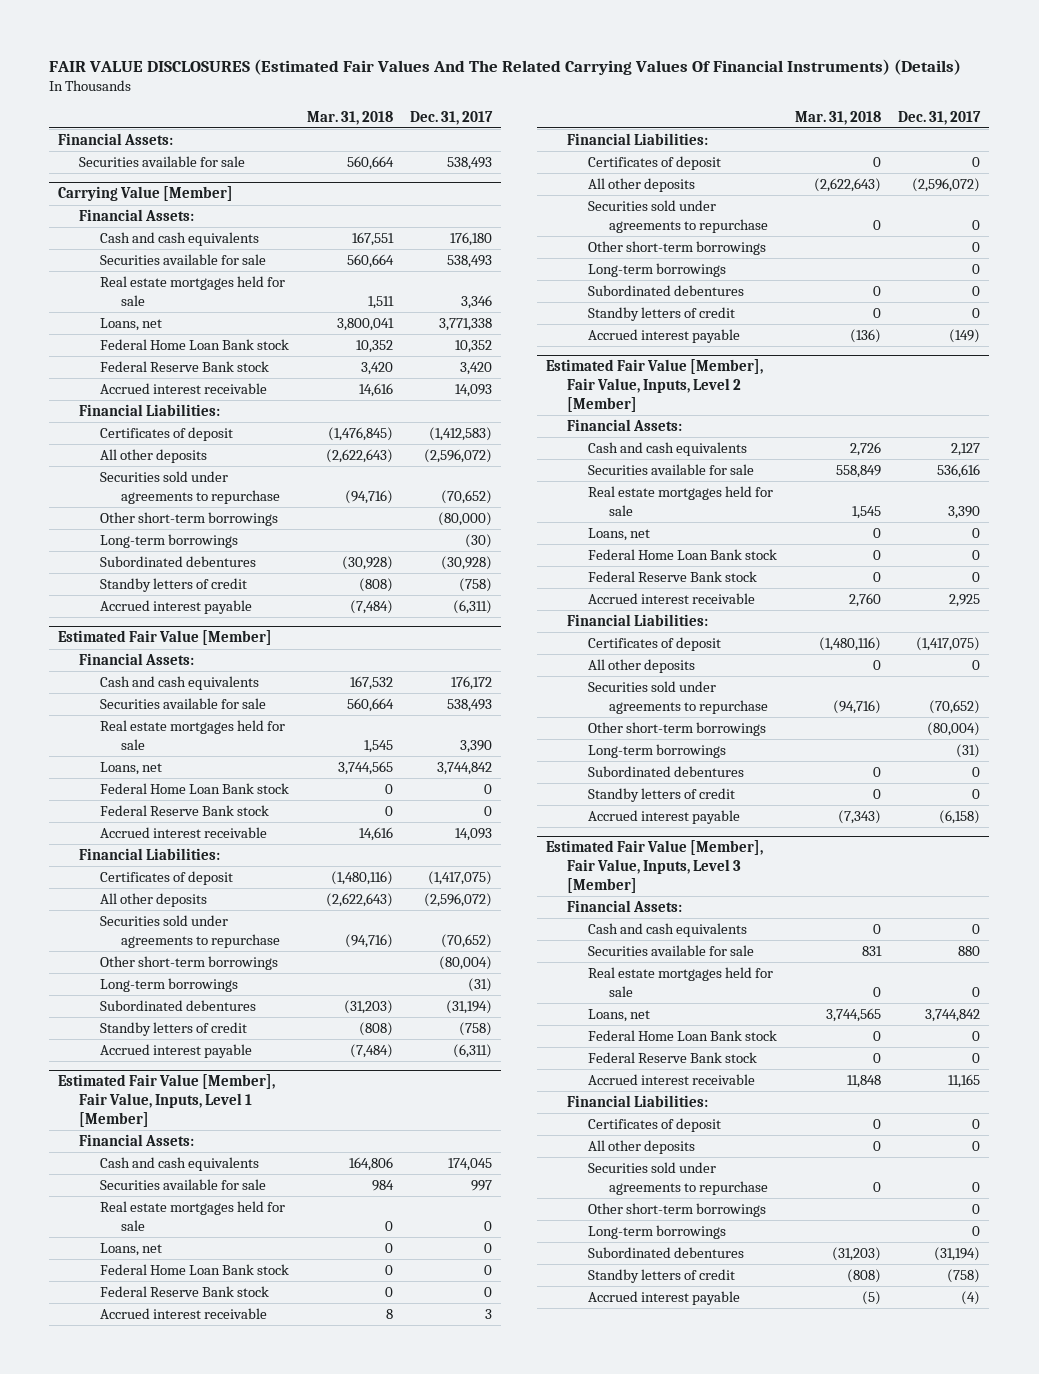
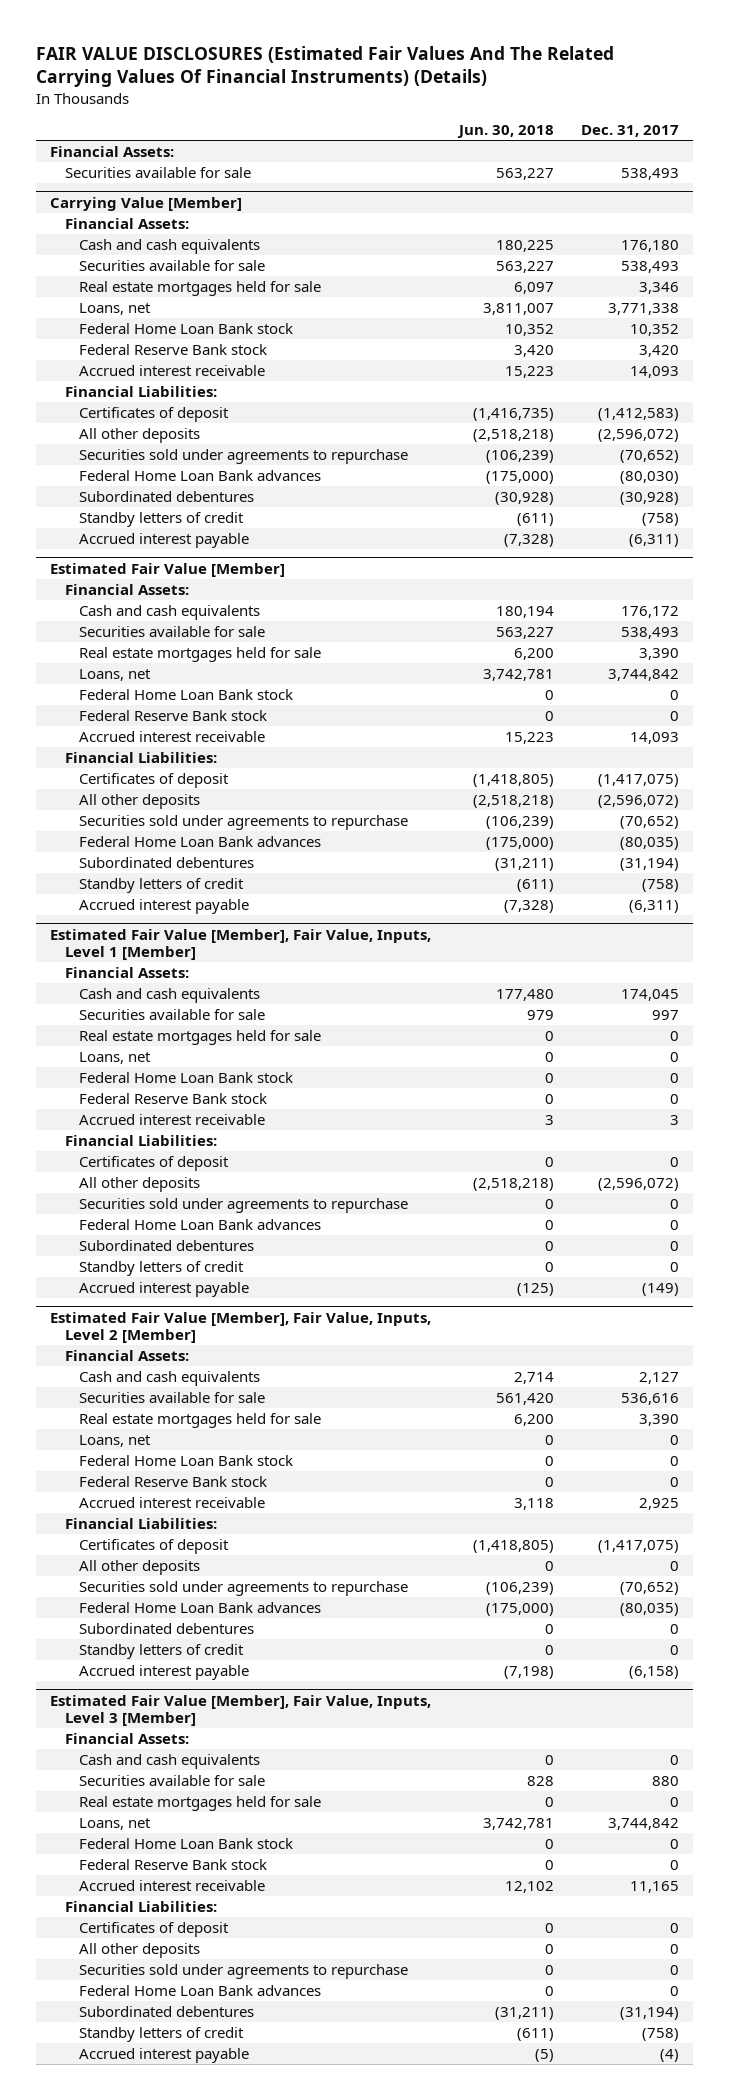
- | Mar. 31, 2018 | Dec. 31, 2017
+ | Jun. 30, 2018 | Dec. 31, 2017
@ Carrying Value [Member]
- Other short-term borrowings | | (80,000)
- Long-term borrowings | | (30)
+ Federal Home Loan Bank advances | (175,000) | (80,030)
@ Estimated Fair Value [Member]
- Other short-term borrowings | | (80,004)
- Long-term borrowings | | (31)
+ Federal Home Loan Bank advances | (175,000) | (80,035)
@ Estimated Fair Value [Member], Fair Value, Inputs, Level 1 [Member]
- Other short-term borrowings | | 0
- Long-term borrowings | | 0
+ Federal Home Loan Bank advances | 0 | 0
@ Estimated Fair Value [Member], Fair Value, Inputs, Level 2 [Member]
- Other short-term borrowings | | (80,004)
- Long-term borrowings | | (31)
+ Federal Home Loan Bank advances | (175,000) | (80,035)
@ Estimated Fair Value [Member], Fair Value, Inputs, Level 3 [Member]
- Other short-term borrowings | | 0
- Long-term borrowings | | 0
+ Federal Home Loan Bank advances | 0 | 0

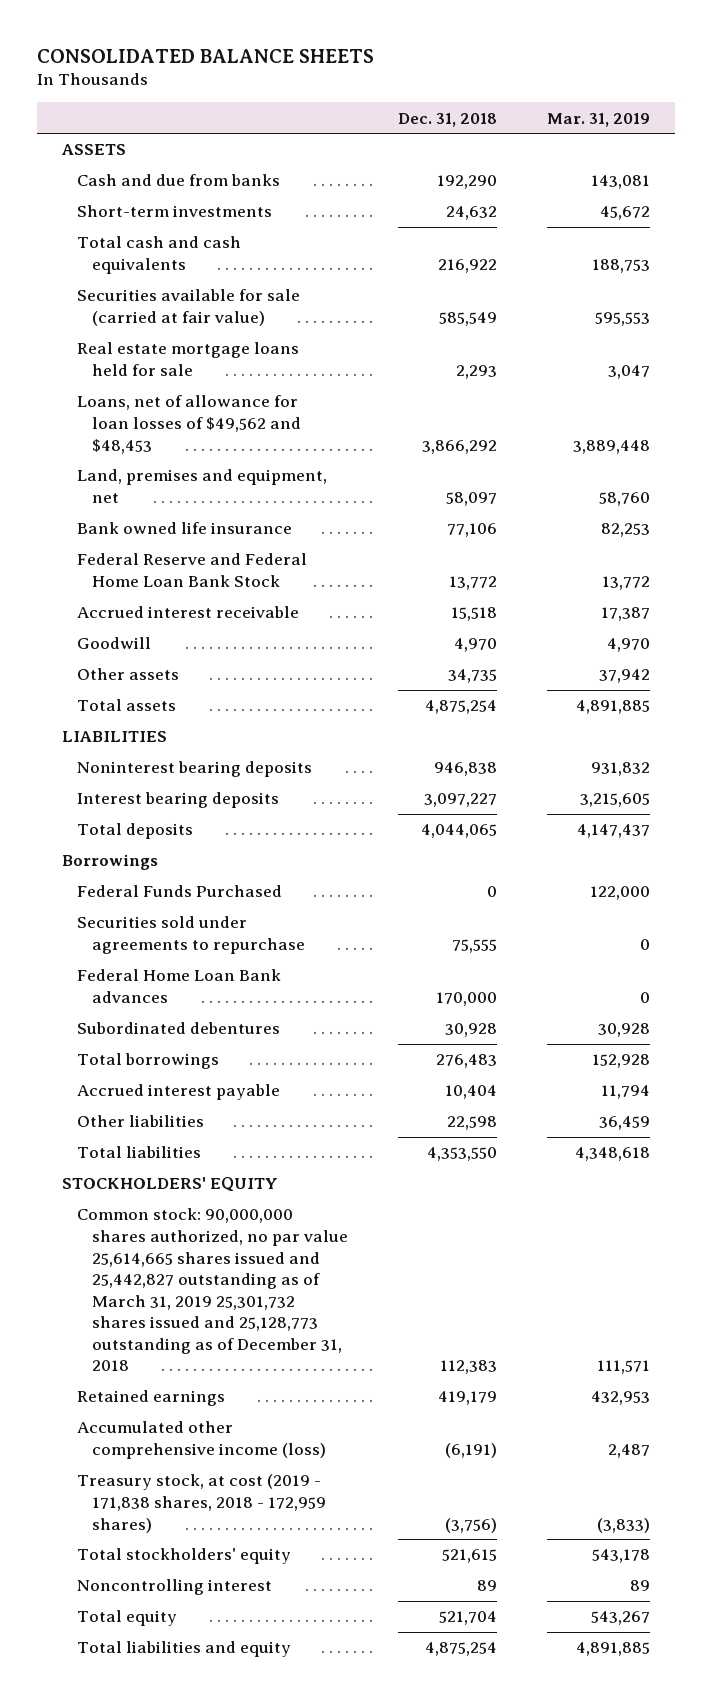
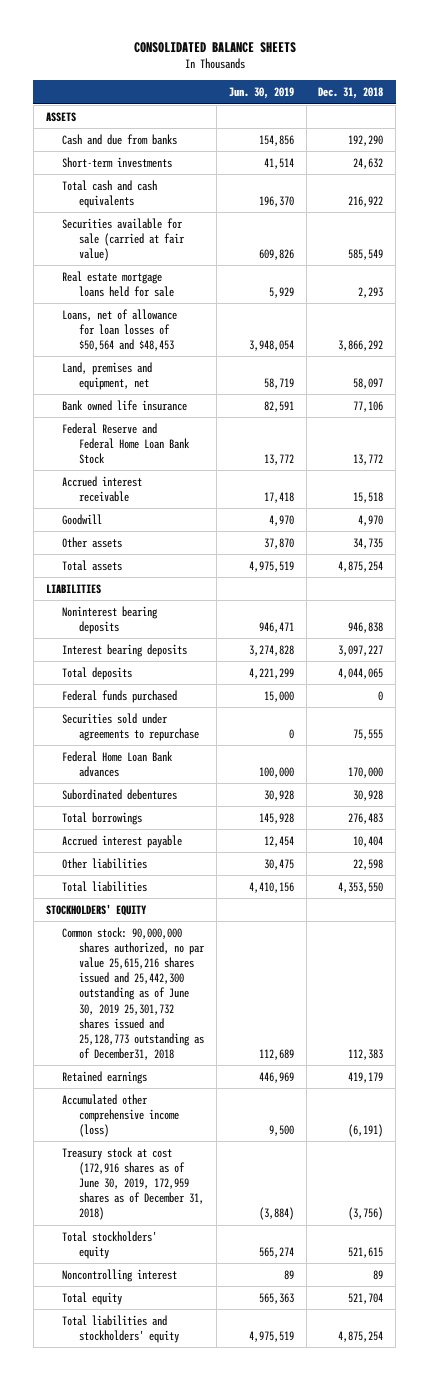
- | Dec. 31, 2018 | Mar. 31, 2019
+ | Jun. 30, 2019 | Dec. 31, 2018
- Loans, net of allowance for loan losses of $49,562 and $48,453 | 3,866,292 | 3,889,448
+ Loans, net of allowance for loan losses of $50,564 and $48,453 | 3,948,054 | 3,866,292
- Borrowings
- Federal Funds Purchased | 0 | 122,000
+ Federal funds purchased | 15,000 | 0
- Common stock: 90,000,000 shares authorized, no par value 25,614,665 shares issued and 25,442,827 outstanding as of March 31, 2019 25,301,732 shares issued and 25,128,773 outstanding as of December 31, 2018 | 112,383 | 111,571
+ Common stock: 90,000,000 shares authorized, no par value 25,615,216 shares issued and 25,442,300 outstanding as of June 30, 2019 25,301,732 shares issued and 25,128,773 outstanding as of December31, 2018 | 112,689 | 112,383
- Treasury stock, at cost (2019 - 171,838 shares, 2018 - 172,959 shares) | (3,756) | (3,833)
+ Treasury stock at cost (172,916 shares as of June 30, 2019, 172,959 shares as of December 31, 2018) | (3,884) | (3,756)
- Total liabilities and equity | 4,875,254 | 4,891,885
+ Total liabilities and stockholders' equity | 4,975,519 | 4,875,254

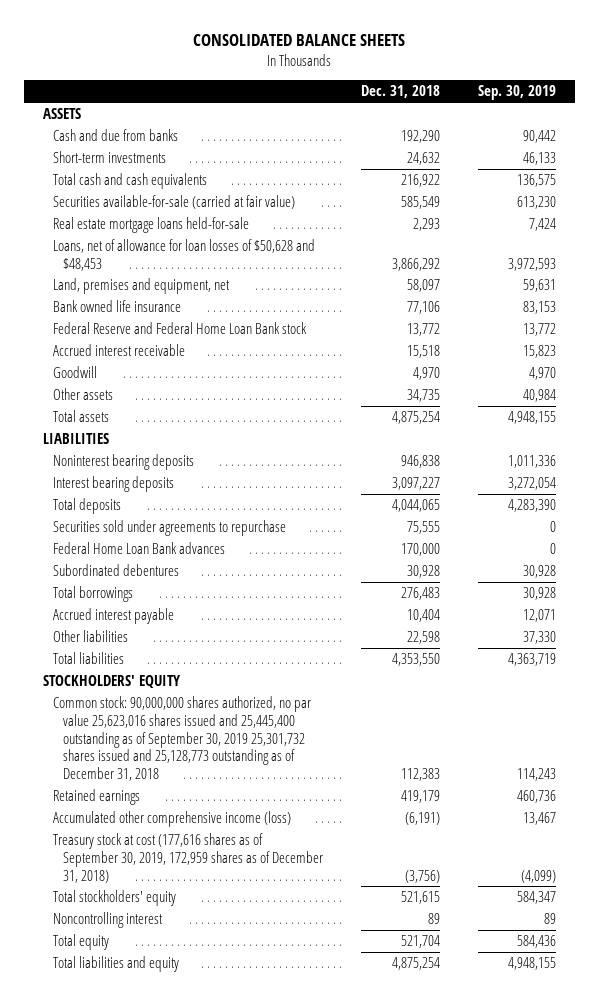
- | Jun. 30, 2019 | Dec. 31, 2018
+ | Dec. 31, 2018 | Sep. 30, 2019
- Securities available for sale (carried at fair value) | 609,826 | 585,549
- Real estate mortgage loans held for sale | 5,929 | 2,293
- Loans, net of allowance for loan losses of $50,564 and $48,453 | 3,948,054 | 3,866,292
+ Securities available-for-sale (carried at fair value) | 585,549 | 613,230
+ Real estate mortgage loans held-for-sale | 2,293 | 7,424
+ Loans, net of allowance for loan losses of $50,628 and $48,453 | 3,866,292 | 3,972,593
- Federal Reserve and Federal Home Loan Bank Stock | 13,772 | 13,772
+ Federal Reserve and Federal Home Loan Bank stock | 13,772 | 13,772
- Federal funds purchased | 15,000 | 0
- Common stock: 90,000,000 shares authorized, no par value 25,615,216 shares issued and 25,442,300 outstanding as of June 30, 2019 25,301,732 shares issued and 25,128,773 outstanding as of December31, 2018 | 112,689 | 112,383
+ Common stock: 90,000,000 shares authorized, no par value 25,623,016 shares issued and 25,445,400 outstanding as of September 30, 2019 25,301,732 shares issued and 25,128,773 outstanding as of December 31, 2018 | 112,383 | 114,243
- Treasury stock at cost (172,916 shares as of June 30, 2019, 172,959 shares as of December 31, 2018) | (3,884) | (3,756)
+ Treasury stock at cost (177,616 shares as of September 30, 2019, 172,959 shares as of December 31, 2018) | (3,756) | (4,099)
- Total liabilities and stockholders' equity | 4,975,519 | 4,875,254
+ Total liabilities and equity | 4,875,254 | 4,948,155

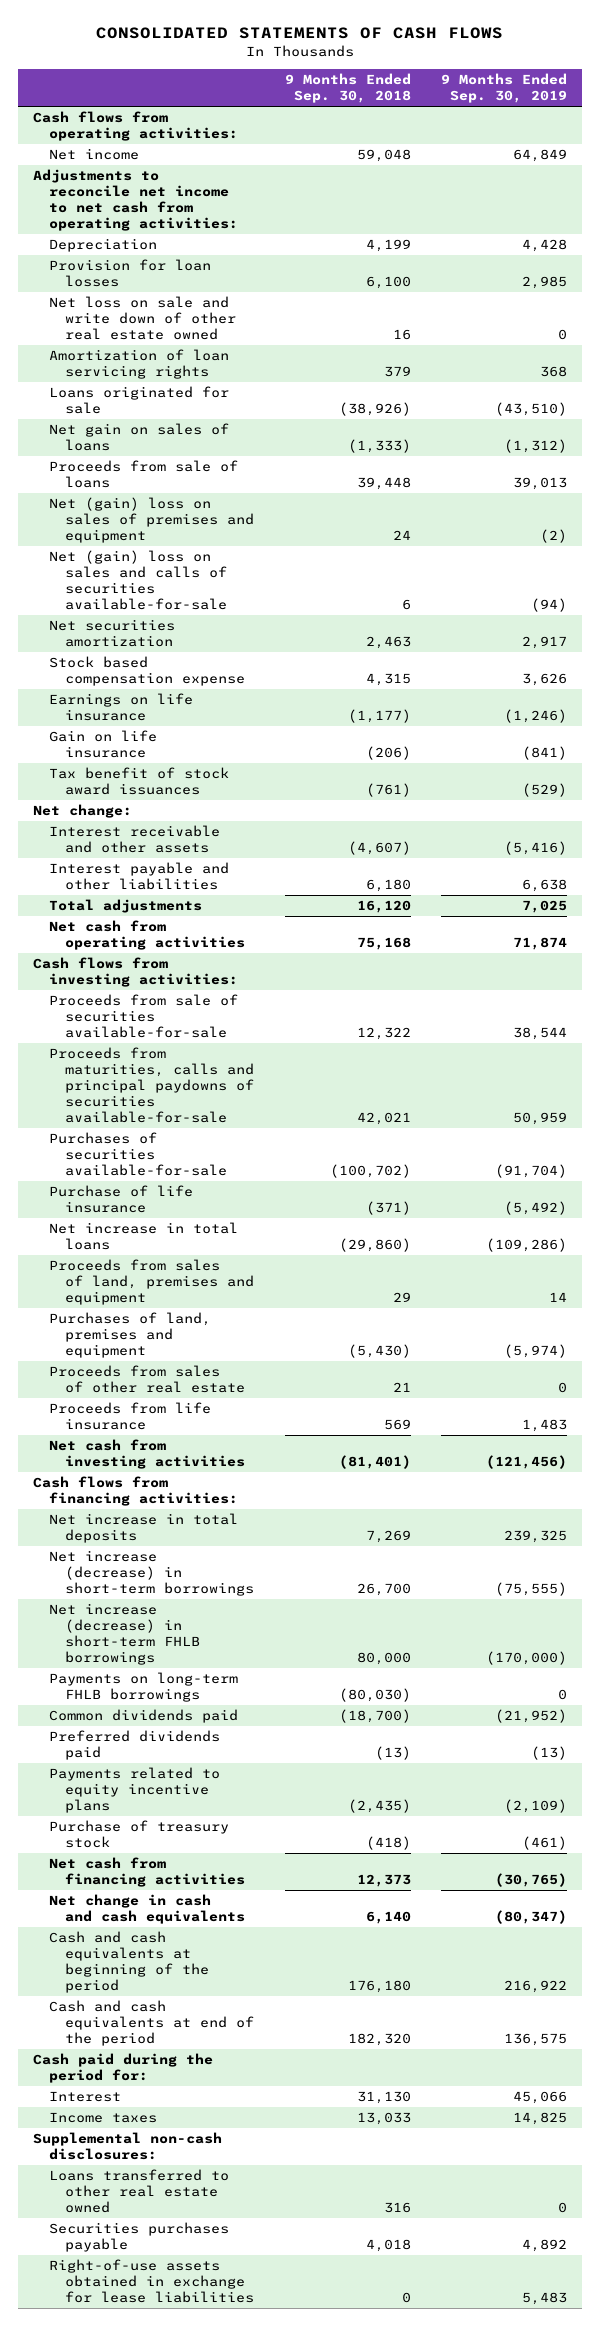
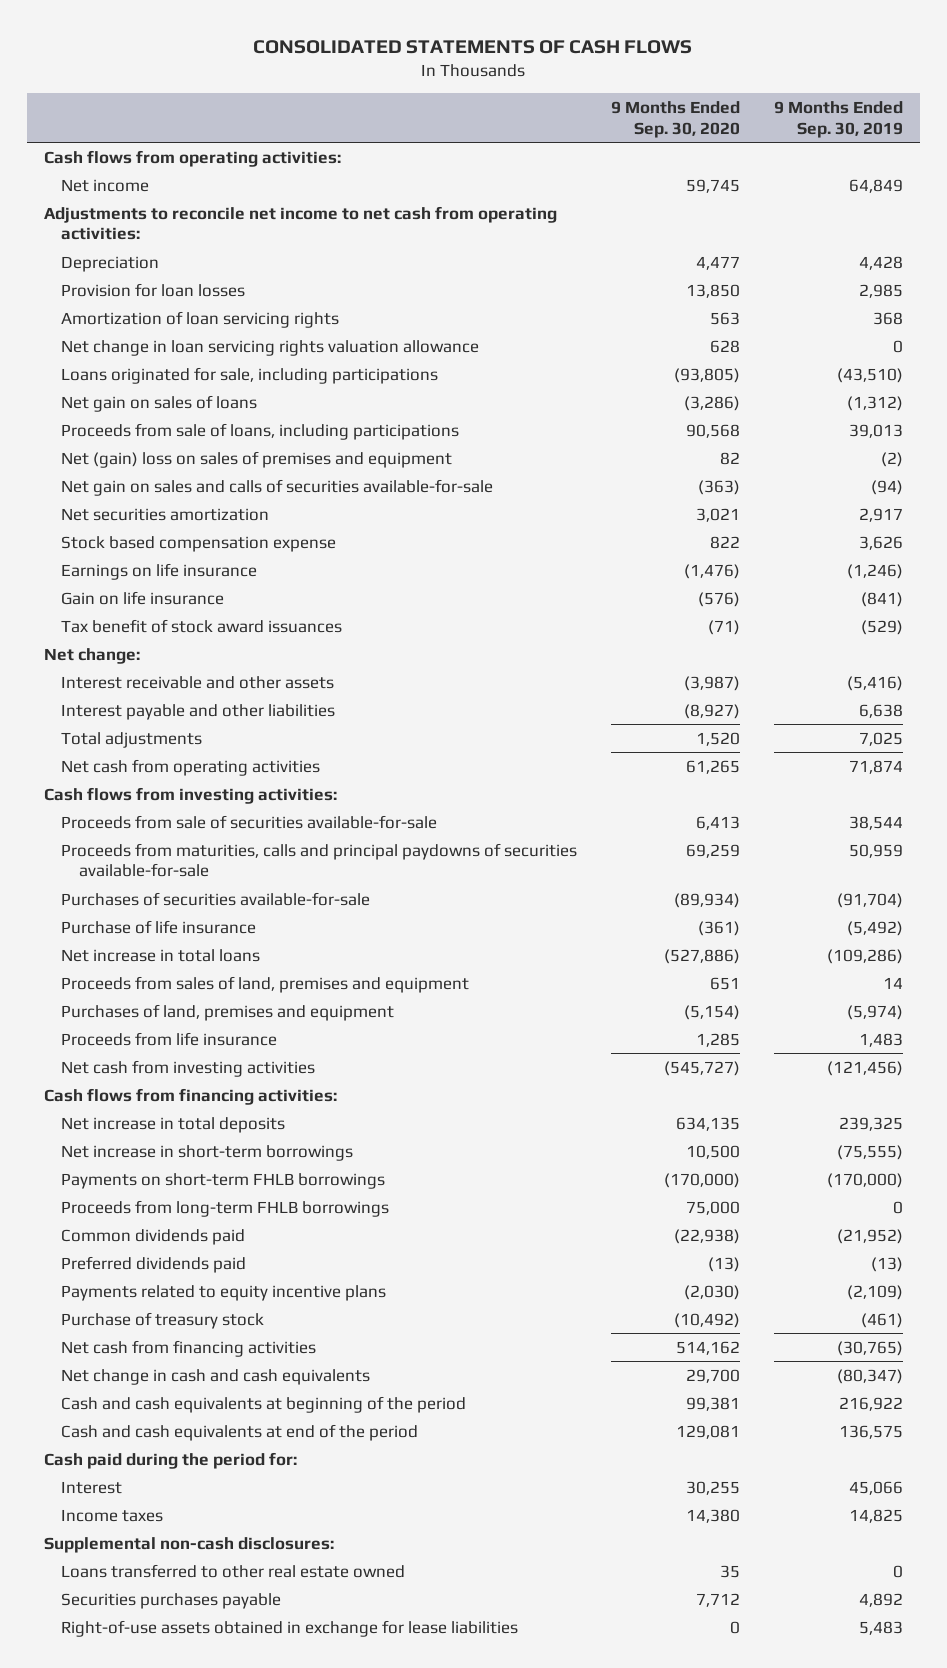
- | 9 Months Ended Sep. 30, 2018 | 9 Months Ended Sep. 30, 2019
+ | 9 Months Ended Sep. 30, 2020 | 9 Months Ended Sep. 30, 2019
- Net loss on sale and write down of other real estate owned | 16 | 0
- Loans originated for sale | (38,926) | (43,510)
+ Net change in loan servicing rights valuation allowance | 628 | 0
+ Loans originated for sale, including participations | (93,805) | (43,510)
- Proceeds from sale of loans | 39,448 | 39,013
+ Proceeds from sale of loans, including participations | 90,568 | 39,013
- Net (gain) loss on sales and calls of securities available-for-sale | 6 | (94)
+ Net gain on sales and calls of securities available-for-sale | (363) | (94)
- Proceeds from sales of other real estate | 21 | 0
- Net increase (decrease) in short-term borrowings | 26,700 | (75,555)
- Net increase (decrease) in short-term FHLB borrowings | 80,000 | (170,000)
- Payments on long-term FHLB borrowings | (80,030) | 0
+ Net increase in short-term borrowings | 10,500 | (75,555)
+ Payments on short-term FHLB borrowings | (170,000) | (170,000)
+ Proceeds from long-term FHLB borrowings | 75,000 | 0

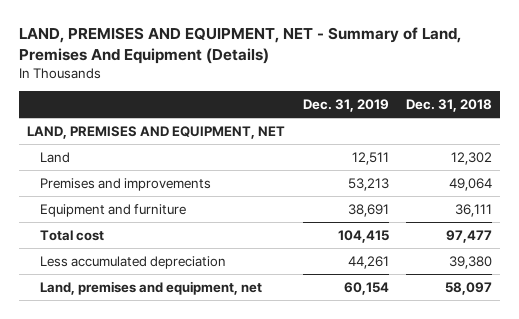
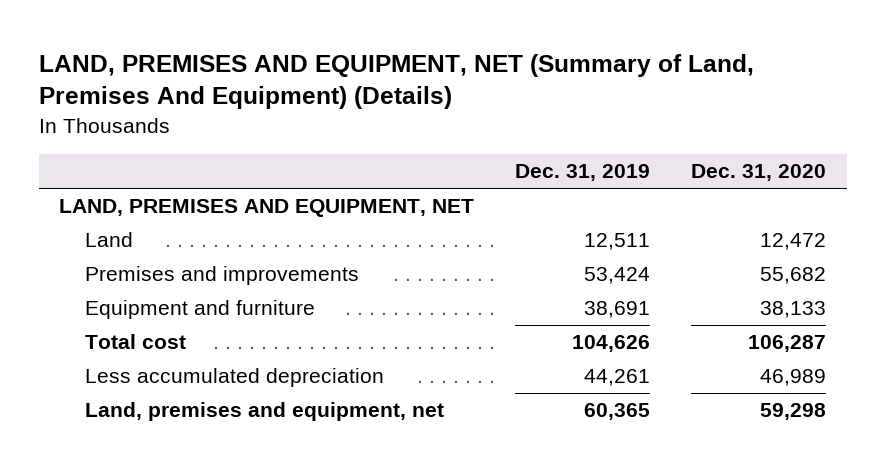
- LAND, PREMISES AND EQUIPMENT, NET - Summary of Land, Premises And Equipment (Details)
+ LAND, PREMISES AND EQUIPMENT, NET (Summary of Land, Premises And Equipment) (Details)
- | Dec. 31, 2019 | Dec. 31, 2018
+ | Dec. 31, 2019 | Dec. 31, 2020
- Premises and improvements | 53,213 | 49,064
+ Premises and improvements | 53,424 | 55,682
- Total cost | 104,415 | 97,477
+ Total cost | 104,626 | 106,287
- Land, premises and equipment, net | 60,154 | 58,097
+ Land, premises and equipment, net | 60,365 | 59,298

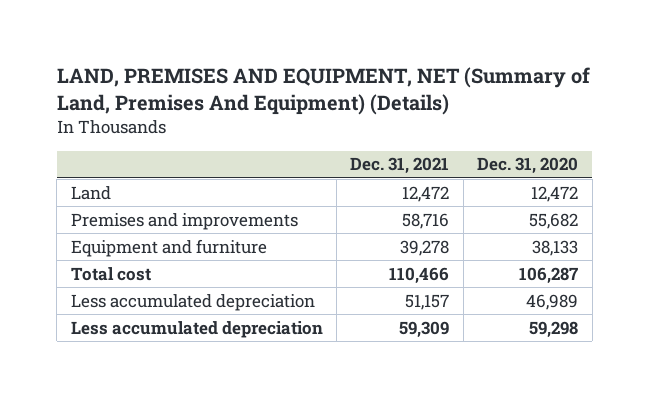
- | Dec. 31, 2019 | Dec. 31, 2020
+ | Dec. 31, 2021 | Dec. 31, 2020
- LAND, PREMISES AND EQUIPMENT, NET
- Land, premises and equipment, net | 60,365 | 59,298
+ Less accumulated depreciation | 59,309 | 59,298

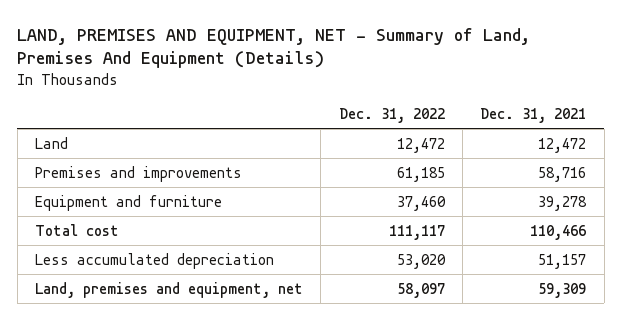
- LAND, PREMISES AND EQUIPMENT, NET (Summary of Land, Premises And Equipment) (Details)
+ LAND, PREMISES AND EQUIPMENT, NET - Summary of Land, Premises And Equipment (Details)
- | Dec. 31, 2021 | Dec. 31, 2020
+ | Dec. 31, 2022 | Dec. 31, 2021
- Less accumulated depreciation | 59,309 | 59,298
+ Land, premises and equipment, net | 58,097 | 59,309

